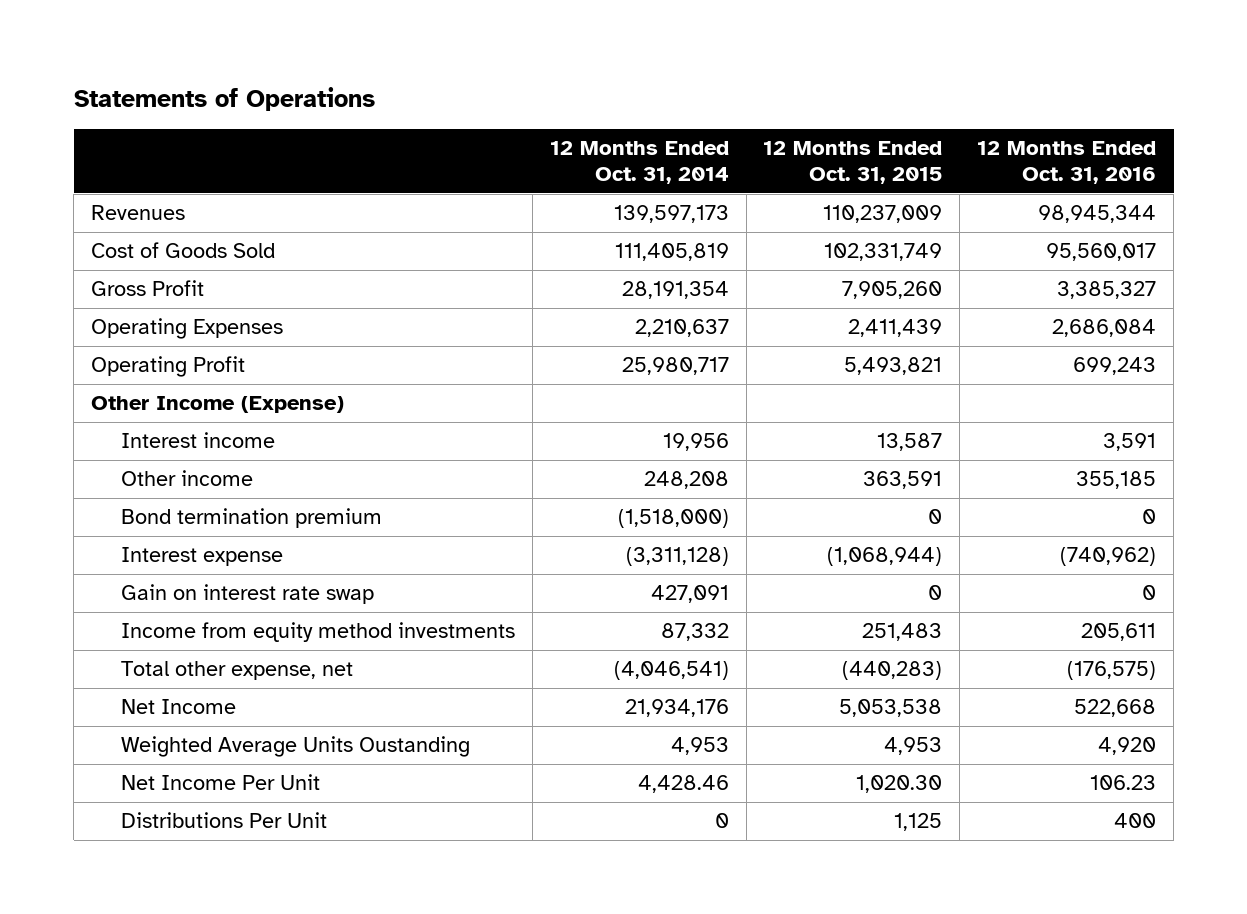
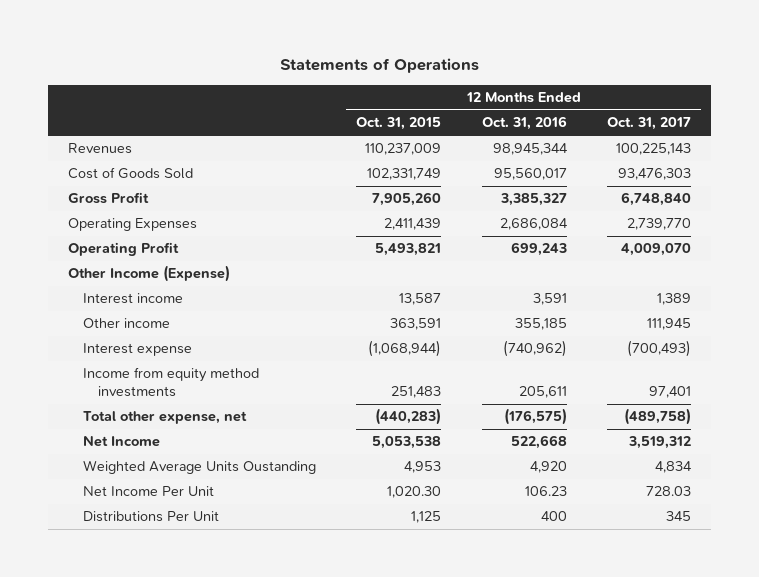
- | 12 Months Ended Oct. 31, 2014 | 12 Months Ended Oct. 31, 2015 | 12 Months Ended Oct. 31, 2016
+ | 12 Months Ended Oct. 31, 2015 | 12 Months Ended Oct. 31, 2016 | 12 Months Ended Oct. 31, 2017
- Bond termination premium | (1,518,000) | 0 | 0
- Gain on interest rate swap | 427,091 | 0 | 0

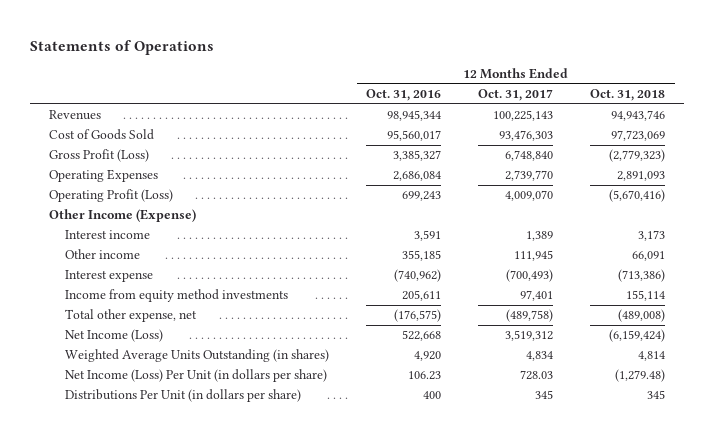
- | 12 Months Ended Oct. 31, 2015 | 12 Months Ended Oct. 31, 2016 | 12 Months Ended Oct. 31, 2017
+ | 12 Months Ended Oct. 31, 2016 | 12 Months Ended Oct. 31, 2017 | 12 Months Ended Oct. 31, 2018
- Gross Profit | 7,905,260 | 3,385,327 | 6,748,840
+ Gross Profit (Loss) | 3,385,327 | 6,748,840 | (2,779,323)
- Operating Profit | 5,493,821 | 699,243 | 4,009,070
+ Operating Profit (Loss) | 699,243 | 4,009,070 | (5,670,416)
- Net Income | 5,053,538 | 522,668 | 3,519,312
- Weighted Average Units Oustanding | 4,953 | 4,920 | 4,834
- Net Income Per Unit | 1,020.30 | 106.23 | 728.03
- Distributions Per Unit | 1,125 | 400 | 345
+ Net Income (Loss) | 522,668 | 3,519,312 | (6,159,424)
+ Weighted Average Units Outstanding (in shares) | 4,920 | 4,834 | 4,814
+ Net Income (Loss) Per Unit (in dollars per share) | 106.23 | 728.03 | (1,279.48)
+ Distributions Per Unit (in dollars per share) | 400 | 345 | 345

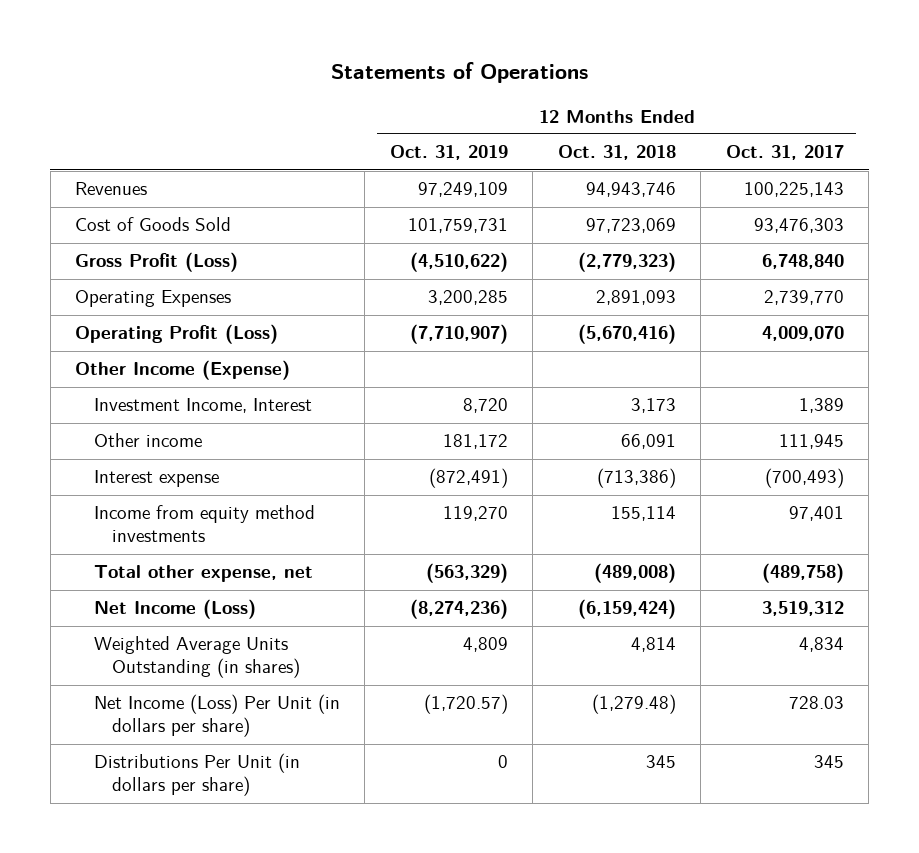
- | 12 Months Ended Oct. 31, 2016 | 12 Months Ended Oct. 31, 2017 | 12 Months Ended Oct. 31, 2018
+ | 12 Months Ended Oct. 31, 2019 | 12 Months Ended Oct. 31, 2018 | 12 Months Ended Oct. 31, 2017
- Interest income | 3,591 | 1,389 | 3,173
+ Investment Income, Interest | 8,720 | 3,173 | 1,389

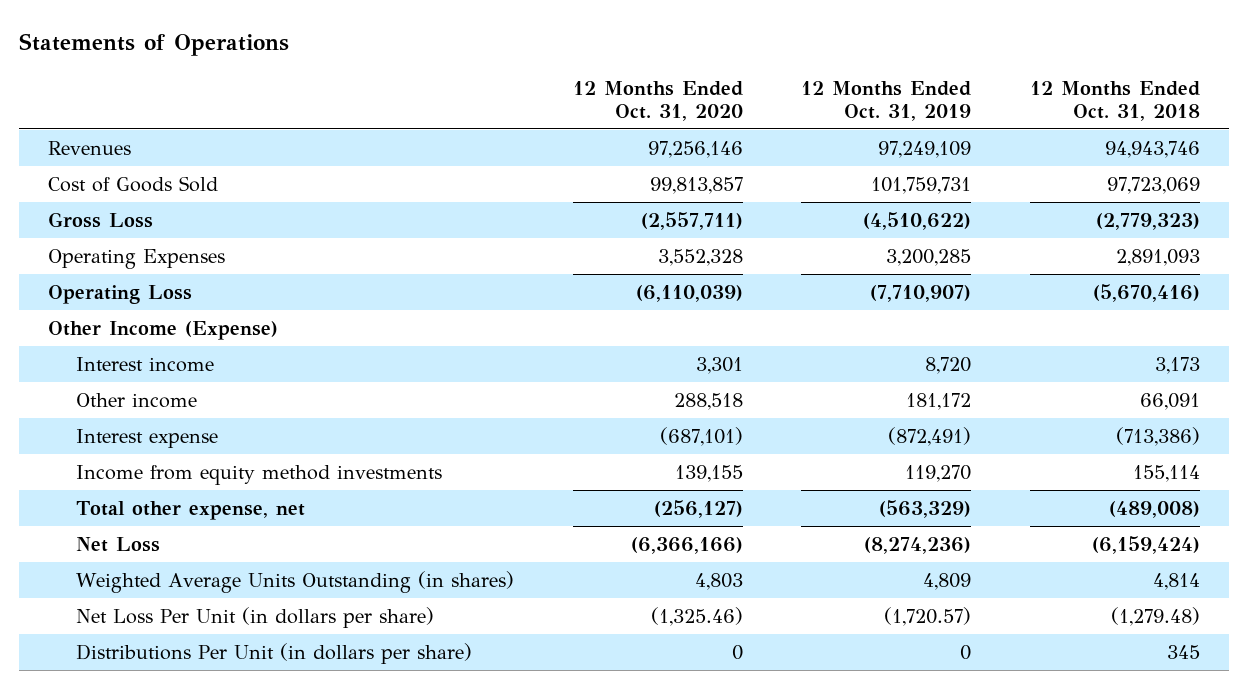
- | 12 Months Ended Oct. 31, 2019 | 12 Months Ended Oct. 31, 2018 | 12 Months Ended Oct. 31, 2017
+ | 12 Months Ended Oct. 31, 2020 | 12 Months Ended Oct. 31, 2019 | 12 Months Ended Oct. 31, 2018
- Gross Profit (Loss) | (4,510,622) | (2,779,323) | 6,748,840
+ Gross Loss | (2,557,711) | (4,510,622) | (2,779,323)
- Operating Profit (Loss) | (7,710,907) | (5,670,416) | 4,009,070
+ Operating Loss | (6,110,039) | (7,710,907) | (5,670,416)
- Investment Income, Interest | 8,720 | 3,173 | 1,389
+ Interest income | 3,301 | 8,720 | 3,173
- Net Income (Loss) | (8,274,236) | (6,159,424) | 3,519,312
+ Net Loss | (6,366,166) | (8,274,236) | (6,159,424)
- Net Income (Loss) Per Unit (in dollars per share) | (1,720.57) | (1,279.48) | 728.03
+ Net Loss Per Unit (in dollars per share) | (1,325.46) | (1,720.57) | (1,279.48)

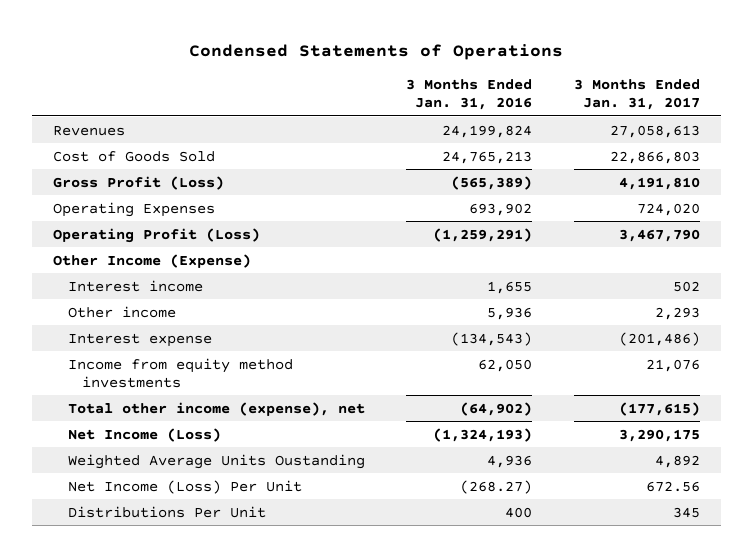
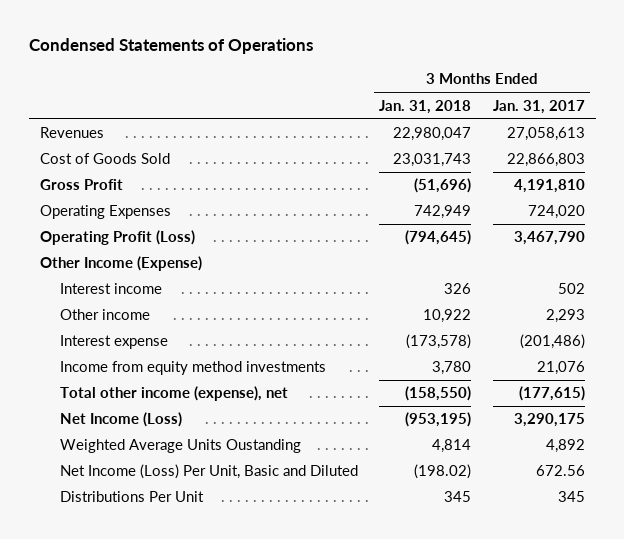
- | 3 Months Ended Jan. 31, 2016 | 3 Months Ended Jan. 31, 2017
+ | 3 Months Ended Jan. 31, 2018 | 3 Months Ended Jan. 31, 2017
- Gross Profit (Loss) | (565,389) | 4,191,810
+ Gross Profit | (51,696) | 4,191,810
- Net Income (Loss) Per Unit | (268.27) | 672.56
+ Net Income (Loss) Per Unit, Basic and Diluted | (198.02) | 672.56

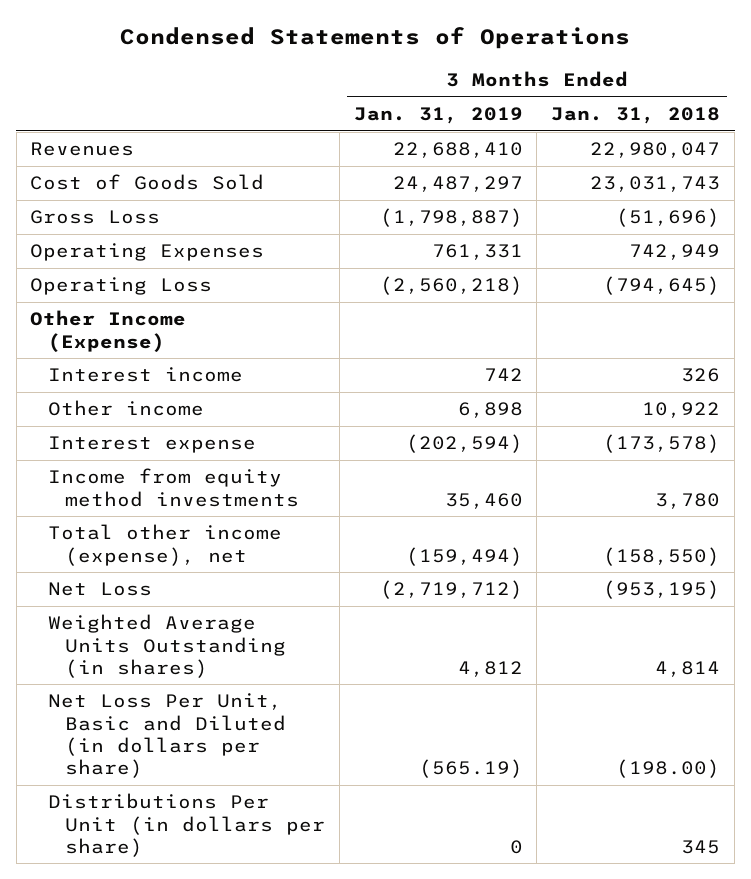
- | 3 Months Ended Jan. 31, 2018 | 3 Months Ended Jan. 31, 2017
+ | 3 Months Ended Jan. 31, 2019 | 3 Months Ended Jan. 31, 2018
- Gross Profit | (51,696) | 4,191,810
+ Gross Loss | (1,798,887) | (51,696)
- Operating Profit (Loss) | (794,645) | 3,467,790
+ Operating Loss | (2,560,218) | (794,645)
- Net Income (Loss) | (953,195) | 3,290,175
- Weighted Average Units Oustanding | 4,814 | 4,892
- Net Income (Loss) Per Unit, Basic and Diluted | (198.02) | 672.56
- Distributions Per Unit | 345 | 345
+ Net Loss | (2,719,712) | (953,195)
+ Weighted Average Units Outstanding (in shares) | 4,812 | 4,814
+ Net Loss Per Unit, Basic and Diluted (in dollars per share) | (565.19) | (198.00)
+ Distributions Per Unit (in dollars per share) | 0 | 345

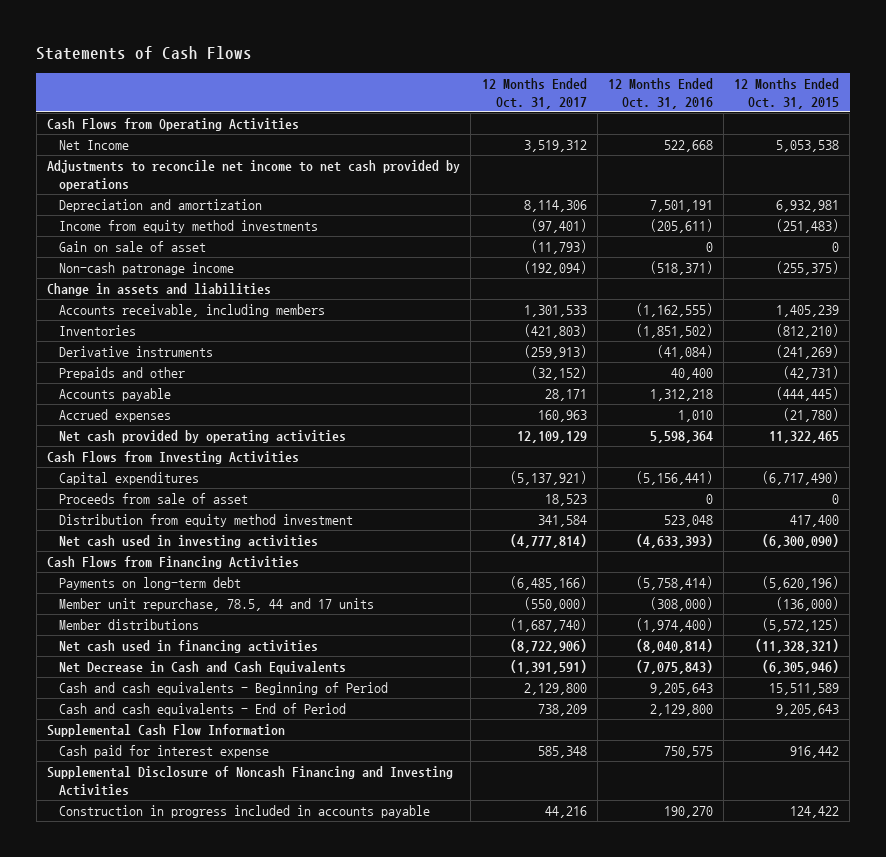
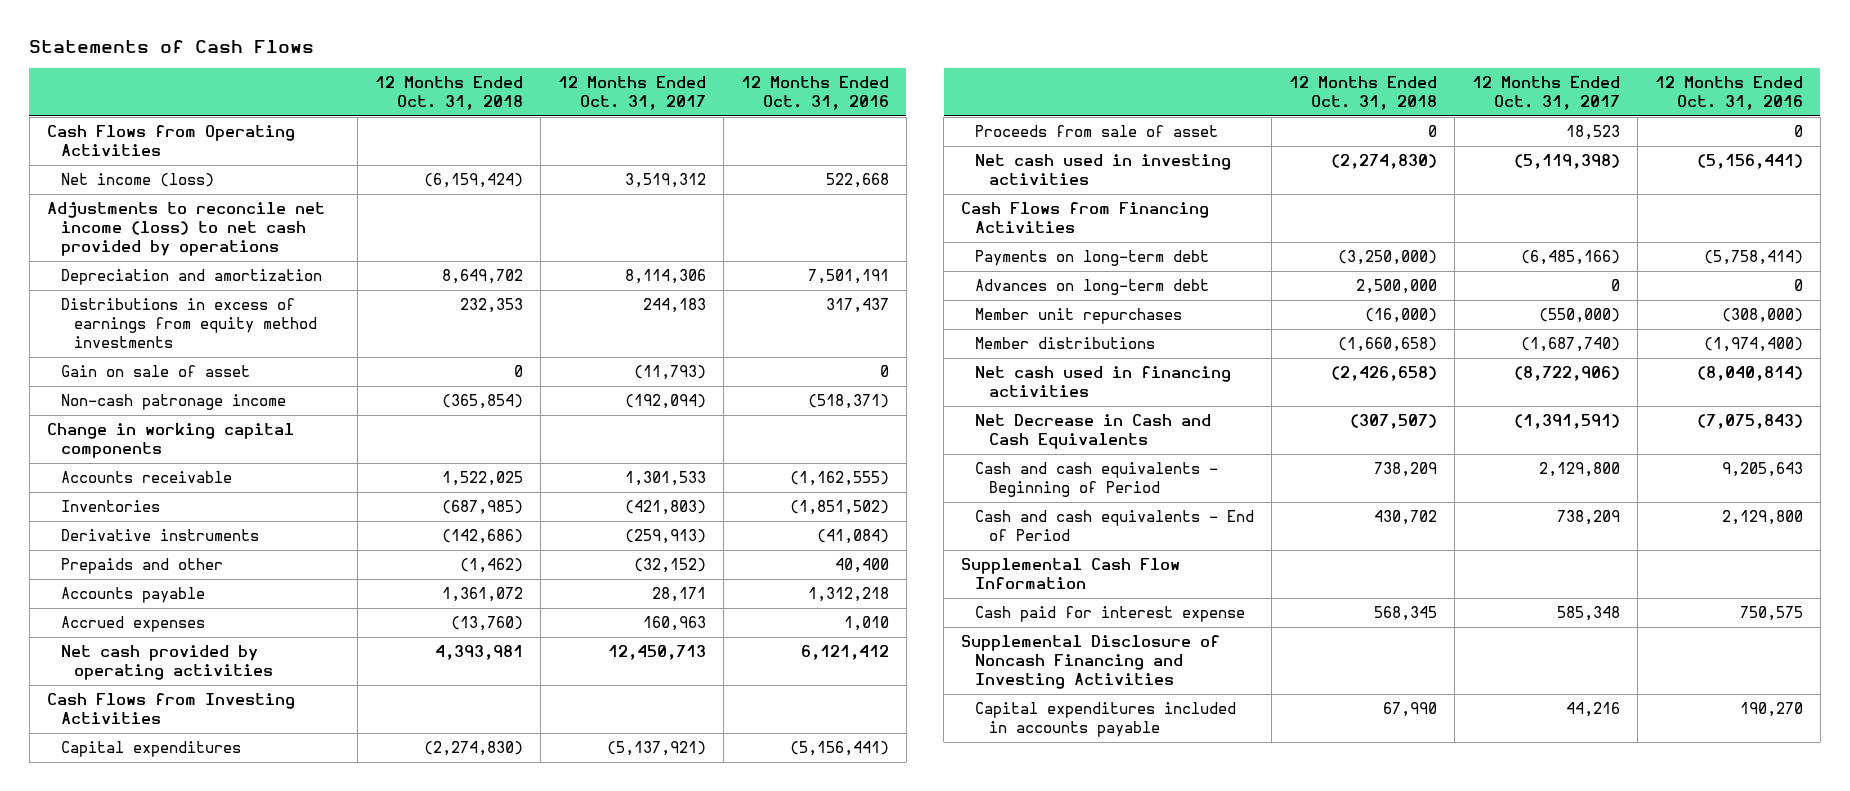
- | 12 Months Ended Oct. 31, 2017 | 12 Months Ended Oct. 31, 2016 | 12 Months Ended Oct. 31, 2015
+ | 12 Months Ended Oct. 31, 2018 | 12 Months Ended Oct. 31, 2017 | 12 Months Ended Oct. 31, 2016
- Net Income | 3,519,312 | 522,668 | 5,053,538
- Adjustments to reconcile net income to net cash provided by operations
+ Net income (loss) | (6,159,424) | 3,519,312 | 522,668
+ Adjustments to reconcile net income (loss) to net cash provided by operations
- Income from equity method investments | (97,401) | (205,611) | (251,483)
+ Distributions in excess of earnings from equity method investments | 232,353 | 244,183 | 317,437
- Change in assets and liabilities
- Accounts receivable, including members | 1,301,533 | (1,162,555) | 1,405,239
+ Change in working capital components
+ Accounts receivable | 1,522,025 | 1,301,533 | (1,162,555)
- Net cash provided by operating activities | 12,109,129 | 5,598,364 | 11,322,465
+ Net cash provided by operating activities | 4,393,981 | 12,450,713 | 6,121,412
- Distribution from equity method investment | 341,584 | 523,048 | 417,400
- Net cash used in investing activities | (4,777,814) | (4,633,393) | (6,300,090)
+ Net cash used in investing activities | (2,274,830) | (5,119,398) | (5,156,441)
- Member unit repurchase, 78.5, 44 and 17 units | (550,000) | (308,000) | (136,000)
+ Advances on long-term debt | 2,500,000 | 0 | 0
+ Member unit repurchases | (16,000) | (550,000) | (308,000)
- Construction in progress included in accounts payable | 44,216 | 190,270 | 124,422
+ Capital expenditures included in accounts payable | 67,990 | 44,216 | 190,270

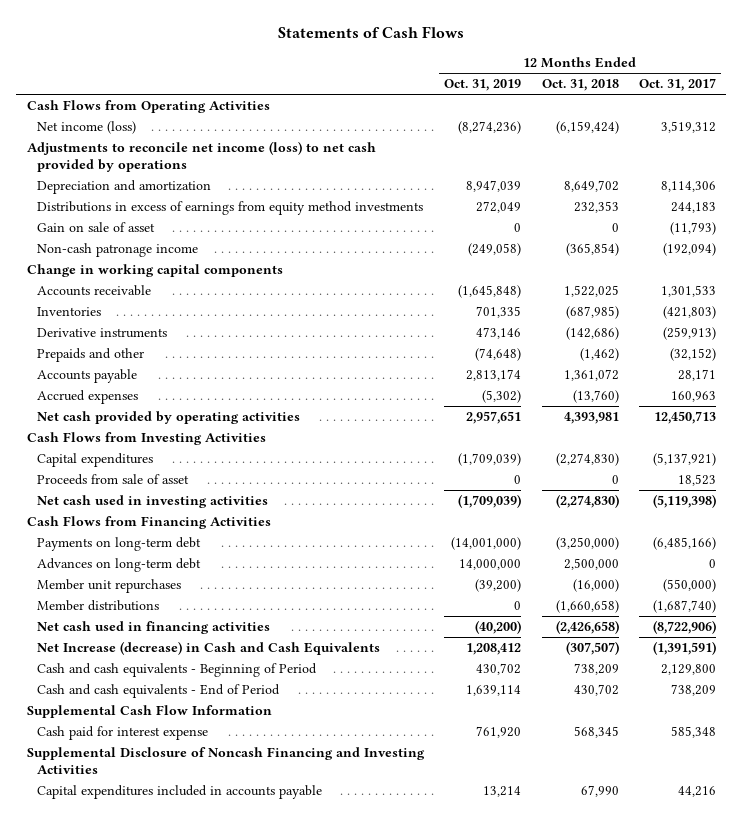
- | 12 Months Ended Oct. 31, 2018 | 12 Months Ended Oct. 31, 2017 | 12 Months Ended Oct. 31, 2016
+ | 12 Months Ended Oct. 31, 2019 | 12 Months Ended Oct. 31, 2018 | 12 Months Ended Oct. 31, 2017
- Net Decrease in Cash and Cash Equivalents | (307,507) | (1,391,591) | (7,075,843)
+ Net Increase (decrease) in Cash and Cash Equivalents | 1,208,412 | (307,507) | (1,391,591)

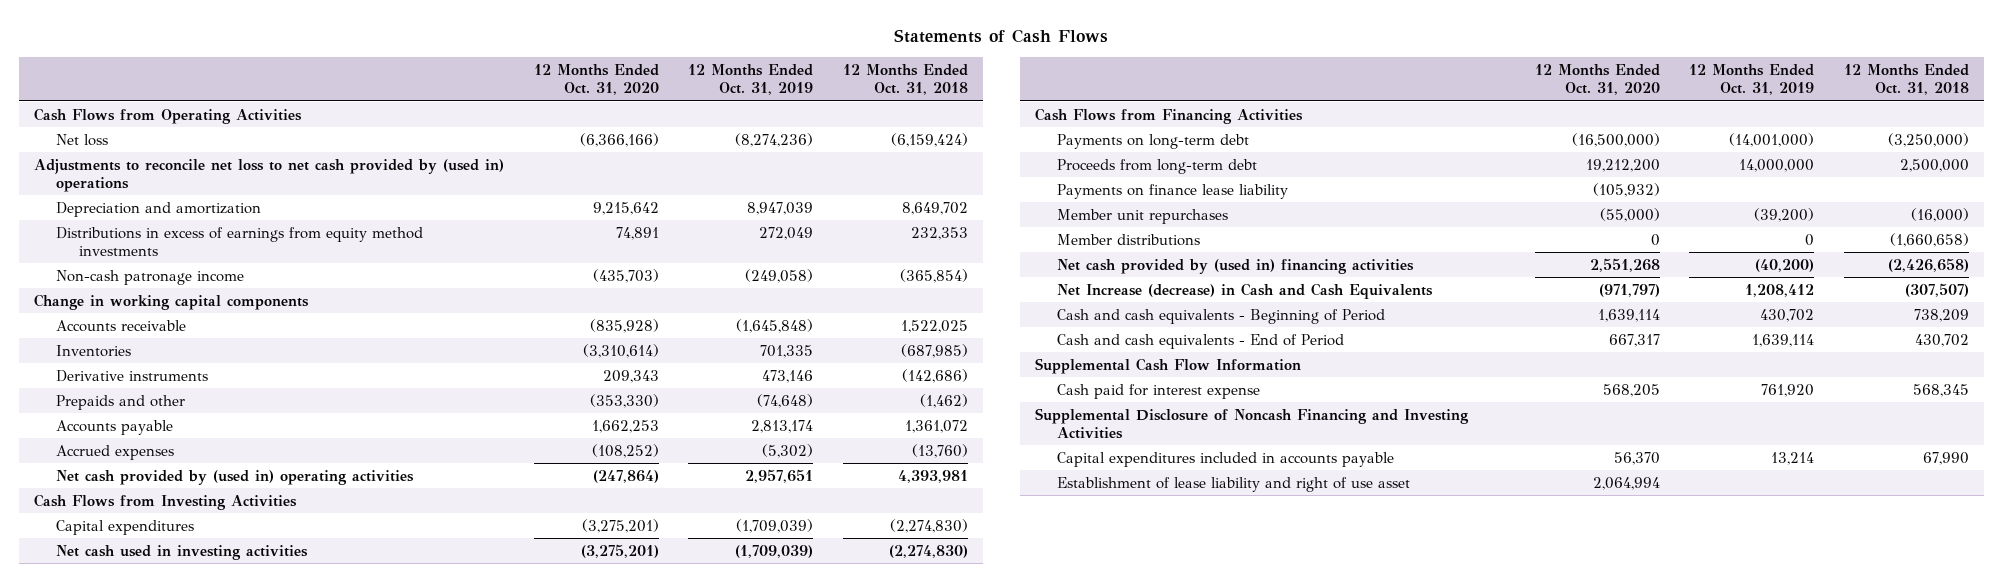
- | 12 Months Ended Oct. 31, 2019 | 12 Months Ended Oct. 31, 2018 | 12 Months Ended Oct. 31, 2017
+ | 12 Months Ended Oct. 31, 2020 | 12 Months Ended Oct. 31, 2019 | 12 Months Ended Oct. 31, 2018
- Net income (loss) | (8,274,236) | (6,159,424) | 3,519,312
- Adjustments to reconcile net income (loss) to net cash provided by operations
+ Net loss | (6,366,166) | (8,274,236) | (6,159,424)
+ Adjustments to reconcile net loss to net cash provided by (used in) operations
- Gain on sale of asset | 0 | 0 | (11,793)
- Net cash provided by operating activities | 2,957,651 | 4,393,981 | 12,450,713
+ Net cash provided by (used in) operating activities | (247,864) | 2,957,651 | 4,393,981
- Proceeds from sale of asset | 0 | 0 | 18,523
- Advances on long-term debt | 14,000,000 | 2,500,000 | 0
+ Proceeds from long-term debt | 19,212,200 | 14,000,000 | 2,500,000
+ Payments on finance lease liability | (105,932) | |
- Net cash used in financing activities | (40,200) | (2,426,658) | (8,722,906)
+ Net cash provided by (used in) financing activities | 2,551,268 | (40,200) | (2,426,658)
+ Establishment of lease liability and right of use asset | 2,064,994 | |

